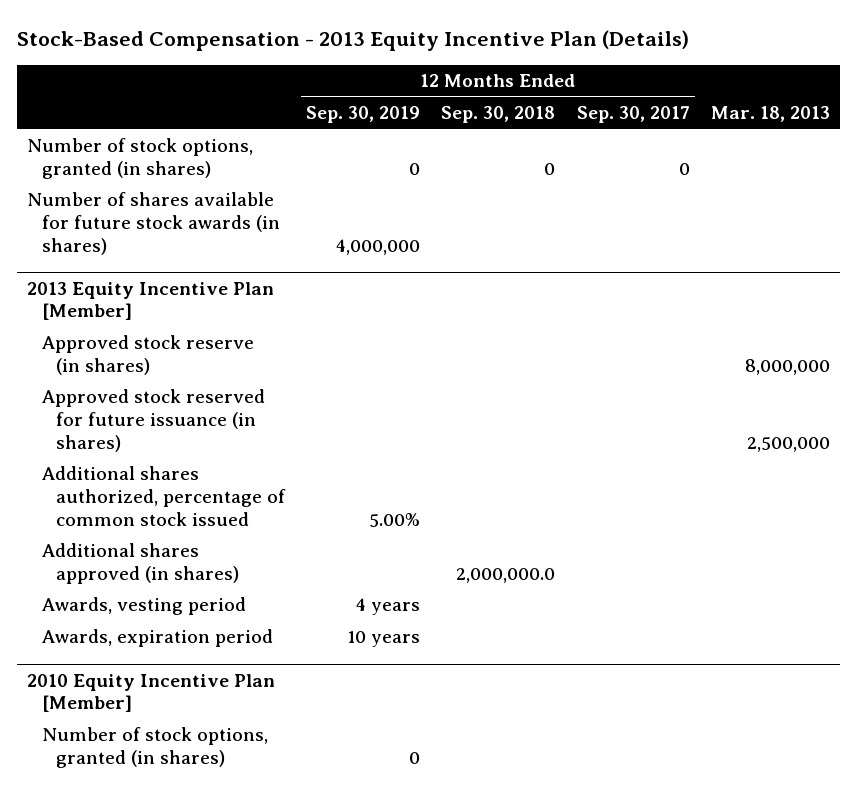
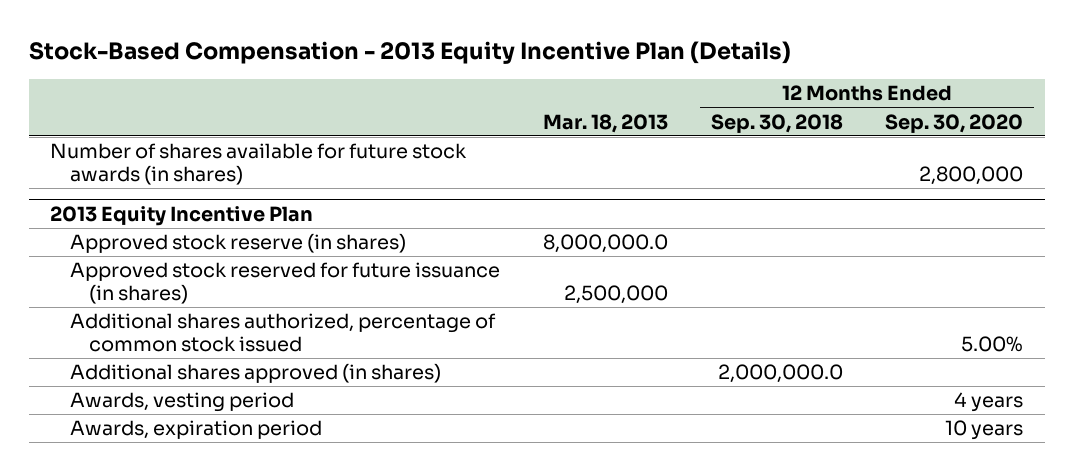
- | 12 Months Ended Sep. 30, 2019 | 12 Months Ended Sep. 30, 2018 | 12 Months Ended Sep. 30, 2017 | Mar. 18, 2013
+ | Mar. 18, 2013 | 12 Months Ended Sep. 30, 2018 | 12 Months Ended Sep. 30, 2020
- Number of stock options, granted (in shares) | 0 | 0 | 0 |
- 2013 Equity Incentive Plan [Member]
- Approved stock reserve (in shares) | | | | 8,000,000
+ 2013 Equity Incentive Plan
+ Approved stock reserve (in shares) | 8,000,000.0 | |
- 2010 Equity Incentive Plan [Member]
- Number of stock options, granted (in shares) | 0 | | |

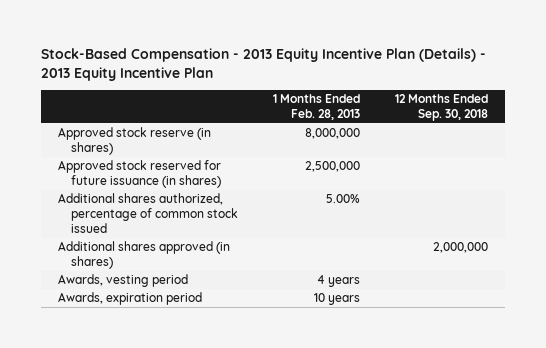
- Stock-Based Compensation - 2013 Equity Incentive Plan (Details)
+ Stock-Based Compensation - 2013 Equity Incentive Plan (Details) - 2013 Equity Incentive Plan
- | Mar. 18, 2013 | 12 Months Ended Sep. 30, 2018 | 12 Months Ended Sep. 30, 2020
+ | 1 Months Ended Feb. 28, 2013 | 12 Months Ended Sep. 30, 2018
- Number of shares available for future stock awards (in shares) | | | 2,800,000
- 2013 Equity Incentive Plan
- Approved stock reserve (in shares) | 8,000,000.0 | |
- Approved stock reserved for future issuance (in shares) | 2,500,000 | |
- Additional shares authorized, percentage of common stock issued | | | 5.00%
- Additional shares approved (in shares) | | 2,000,000.0 |
- Awards, vesting period | | | 4 years
- Awards, expiration period | | | 10 years
+ Approved stock reserve (in shares) | 8,000,000 |
+ Approved stock reserved for future issuance (in shares) | 2,500,000 |
+ Additional shares authorized, percentage of common stock issued | 5.00% |
+ Additional shares approved (in shares) | | 2,000,000
+ Awards, vesting period | 4 years |
+ Awards, expiration period | 10 years |

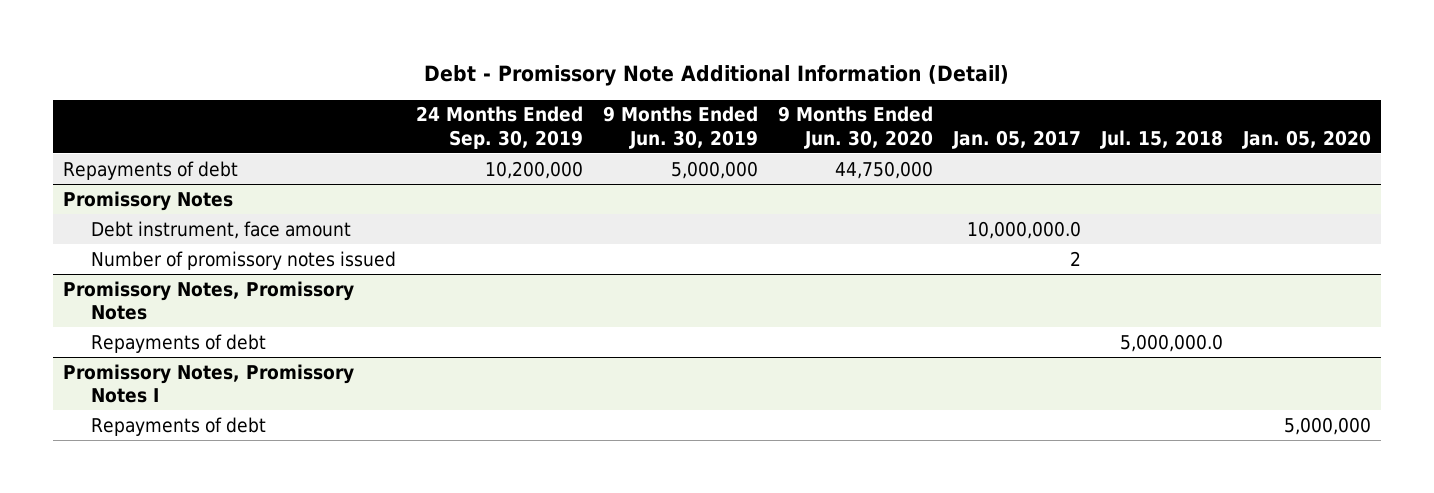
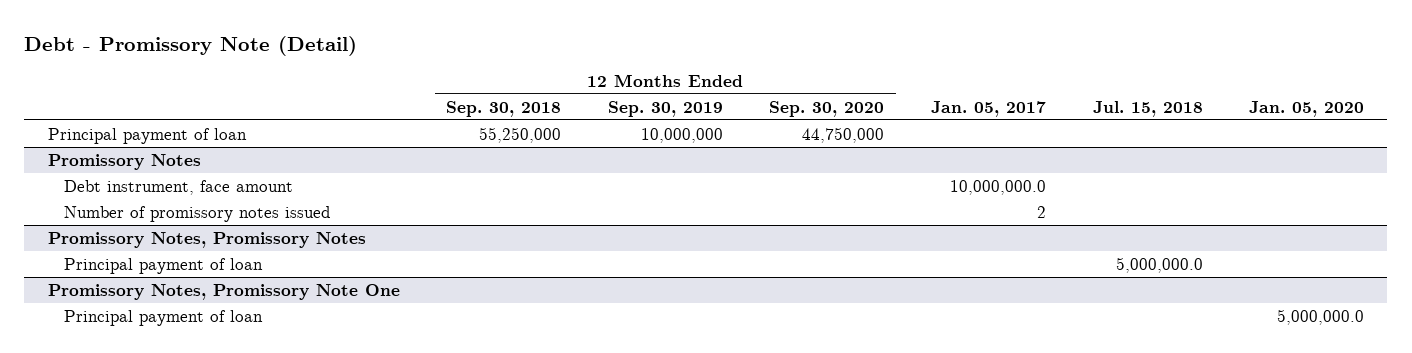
- Debt - Promissory Note Additional Information (Detail)
+ Debt - Promissory Note (Detail)
- | 24 Months Ended Sep. 30, 2019 | 9 Months Ended Jun. 30, 2019 | 9 Months Ended Jun. 30, 2020 | Jan. 05, 2017 | Jul. 15, 2018 | Jan. 05, 2020
+ | 12 Months Ended Sep. 30, 2018 | 12 Months Ended Sep. 30, 2019 | 12 Months Ended Sep. 30, 2020 | Jan. 05, 2017 | Jul. 15, 2018 | Jan. 05, 2020
- Repayments of debt | 10,200,000 | 5,000,000 | 44,750,000 | | |
+ Principal payment of loan | 55,250,000 | 10,000,000 | 44,750,000 | | |
@ Promissory Notes, Promissory Notes
- Repayments of debt | | | | | 5,000,000.0 |
- Promissory Notes, Promissory Notes I
- Repayments of debt | | | | | | 5,000,000
@ Promissory Notes, Promissory Notes
+ Principal payment of loan | | | | | 5,000,000.0 |
+ Promissory Notes, Promissory Note One
+ Principal payment of loan | | | | | | 5,000,000.0

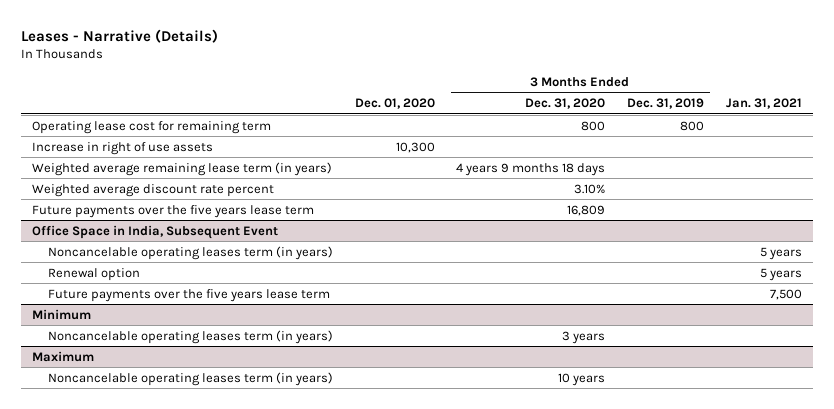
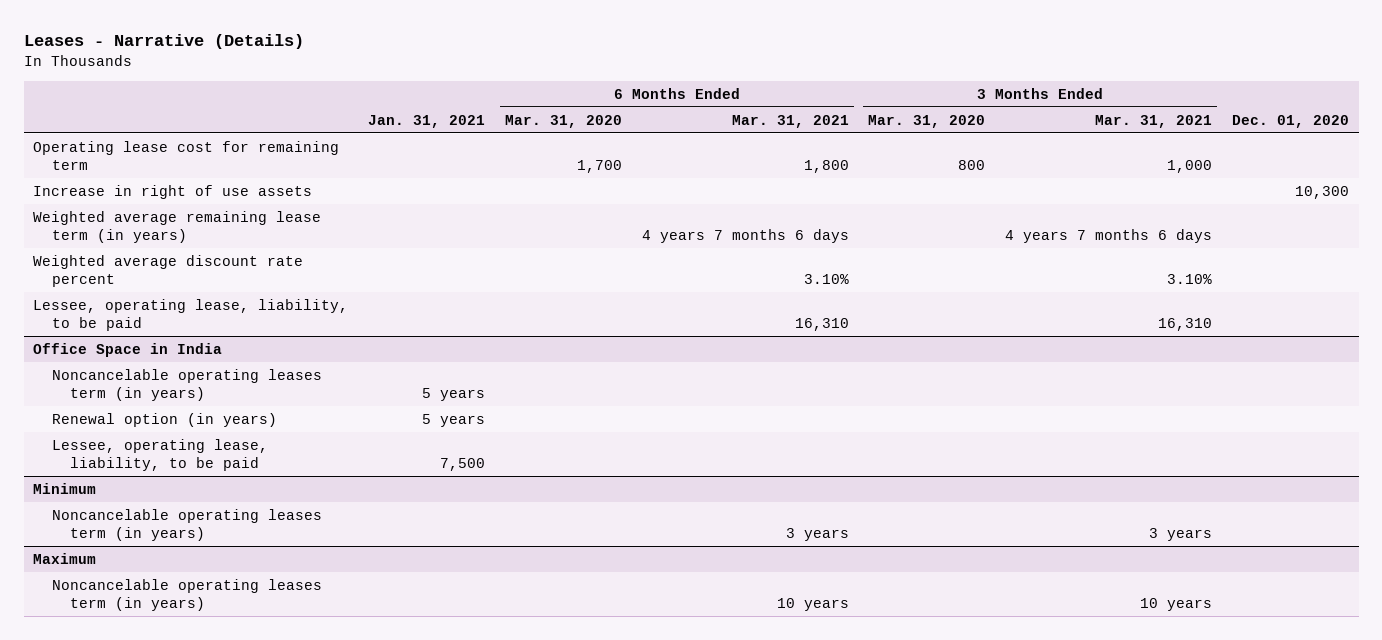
- | Dec. 01, 2020 | 3 Months Ended Dec. 31, 2020 | 3 Months Ended Dec. 31, 2019 | Jan. 31, 2021
+ | Jan. 31, 2021 | 6 Months Ended Mar. 31, 2020 | 6 Months Ended Mar. 31, 2021 | 3 Months Ended Mar. 31, 2020 | 3 Months Ended Mar. 31, 2021 | Dec. 01, 2020
- Future payments over the five years lease term | | 16,809 | |
- Office Space in India, Subsequent Event
+ Lessee, operating lease, liability, to be paid | | | 16,310 | | 16,310 |
+ Office Space in India
- Renewal option | | | | 5 years
- Future payments over the five years lease term | | | | 7,500
+ Renewal option (in years) | 5 years | | | | |
+ Lessee, operating lease, liability, to be paid | 7,500 | | | | |

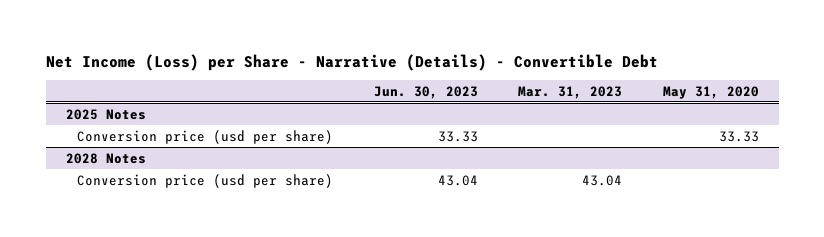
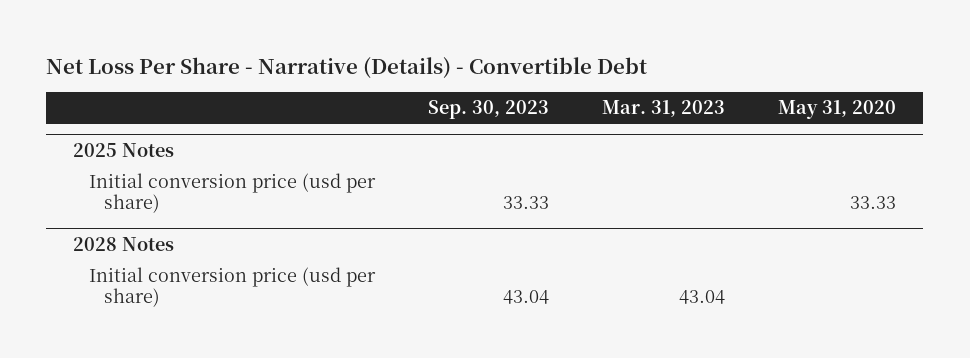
- Net Income (Loss) per Share - Narrative (Details) - Convertible Debt
+ Net Loss Per Share - Narrative (Details) - Convertible Debt
- | Jun. 30, 2023 | Mar. 31, 2023 | May 31, 2020
+ | Sep. 30, 2023 | Mar. 31, 2023 | May 31, 2020
@ 2025 Notes
- Conversion price (usd per share) | 33.33 | | 33.33
+ Initial conversion price (usd per share) | 33.33 | | 33.33
@ 2028 Notes
- Conversion price (usd per share) | 43.04 | 43.04 |
+ Initial conversion price (usd per share) | 43.04 | 43.04 |

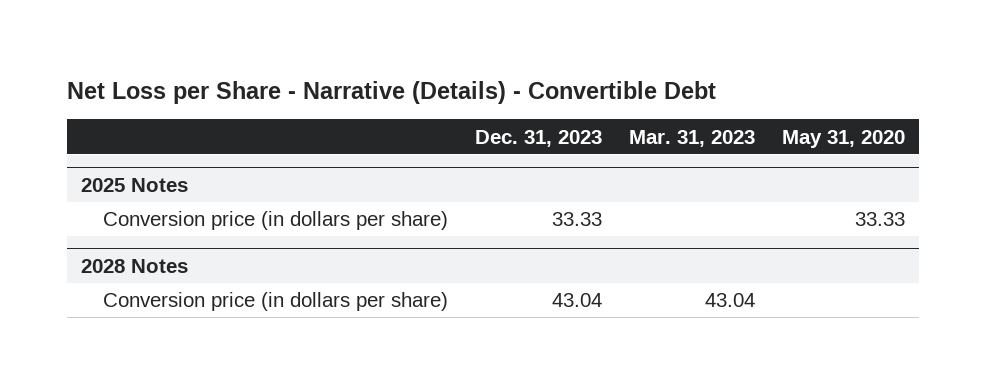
- Net Loss Per Share - Narrative (Details) - Convertible Debt
+ Net Loss per Share - Narrative (Details) - Convertible Debt
- | Sep. 30, 2023 | Mar. 31, 2023 | May 31, 2020
+ | Dec. 31, 2023 | Mar. 31, 2023 | May 31, 2020
@ 2025 Notes
- Initial conversion price (usd per share) | 33.33 | | 33.33
+ Conversion price (in dollars per share) | 33.33 | | 33.33
@ 2028 Notes
- Initial conversion price (usd per share) | 43.04 | 43.04 |
+ Conversion price (in dollars per share) | 43.04 | 43.04 |

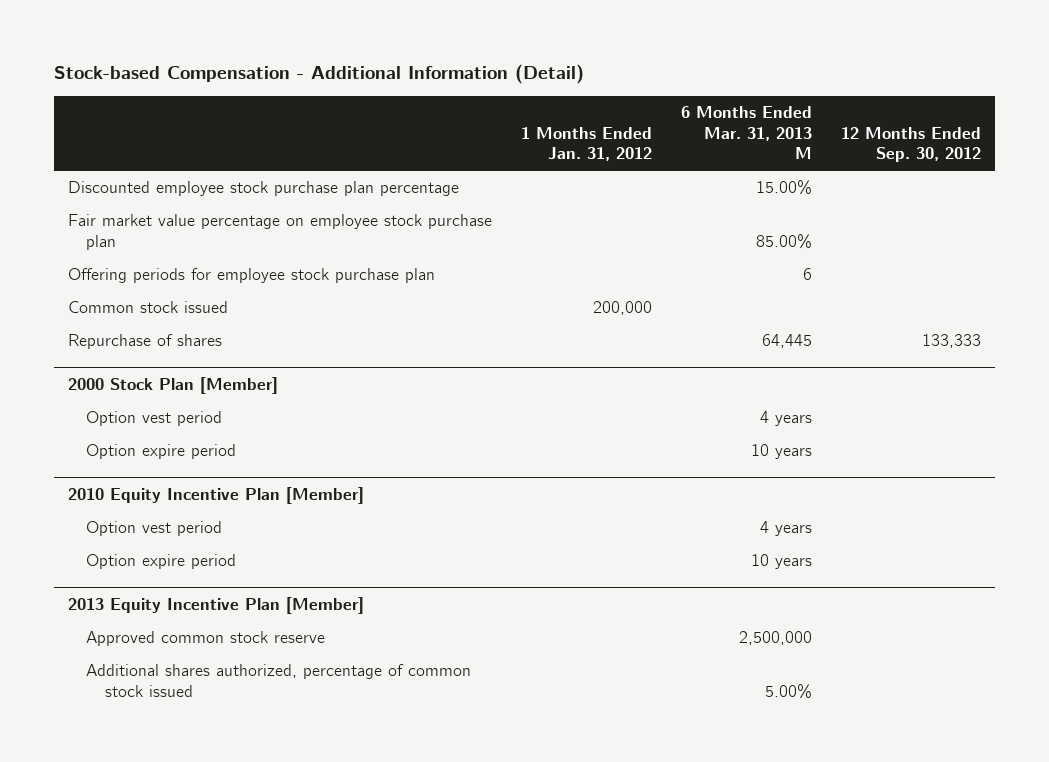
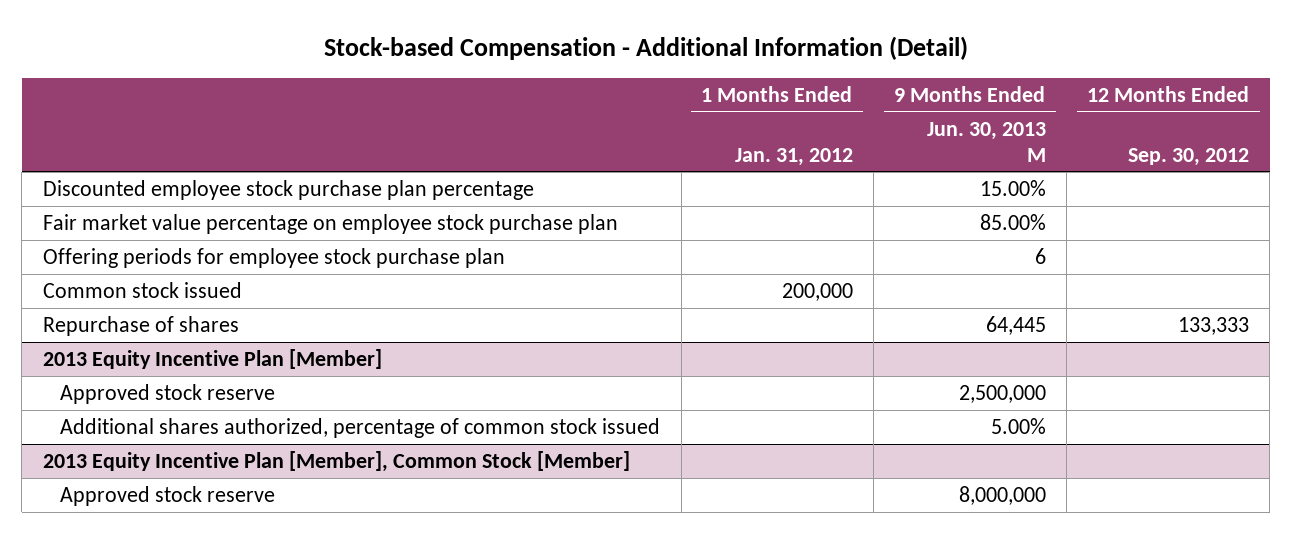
- | 1 Months Ended Jan. 31, 2012 | 6 Months Ended Mar. 31, 2013 M | 12 Months Ended Sep. 30, 2012
+ | 1 Months Ended Jan. 31, 2012 | 9 Months Ended Jun. 30, 2013 M | 12 Months Ended Sep. 30, 2012
- 2000 Stock Plan [Member]
- Option vest period | | 4 years |
- Option expire period | | 10 years |
- 2010 Equity Incentive Plan [Member]
- Option vest period | | 4 years |
- Option expire period | | 10 years |
@ 2013 Equity Incentive Plan [Member]
- Approved common stock reserve | | 2,500,000 |
+ Approved stock reserve | | 2,500,000 |
+ 2013 Equity Incentive Plan [Member], Common Stock [Member]
+ Approved stock reserve | | 8,000,000 |

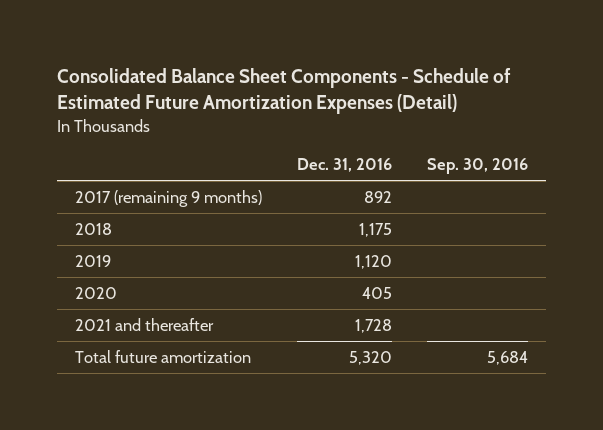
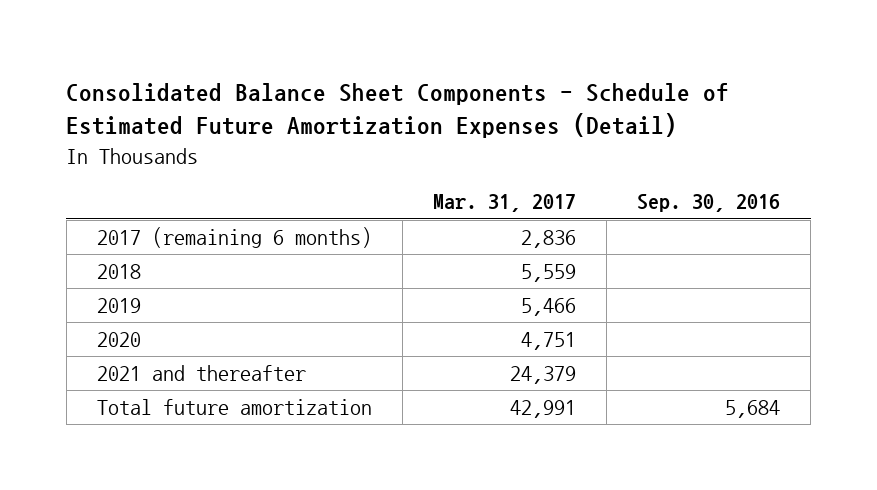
- | Dec. 31, 2016 | Sep. 30, 2016
+ | Mar. 31, 2017 | Sep. 30, 2016
- 2017 (remaining 9 months) | 892 |
+ 2017 (remaining 6 months) | 2,836 |

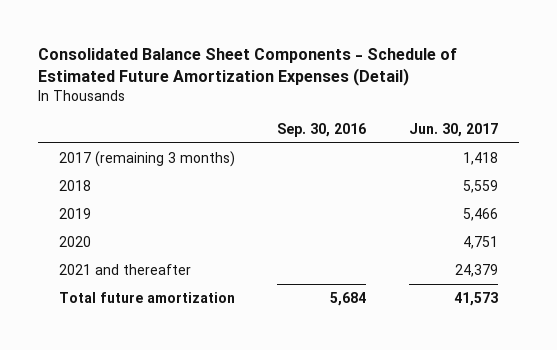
- | Mar. 31, 2017 | Sep. 30, 2016
+ | Sep. 30, 2016 | Jun. 30, 2017
- 2017 (remaining 6 months) | 2,836 |
+ 2017 (remaining 3 months) | | 1,418

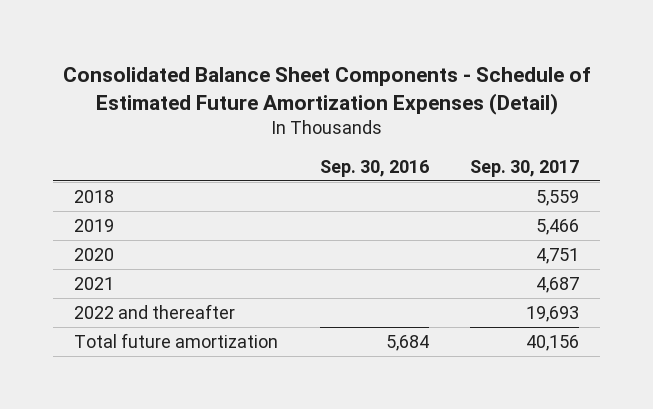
- | Sep. 30, 2016 | Jun. 30, 2017
+ | Sep. 30, 2016 | Sep. 30, 2017
- 2017 (remaining 3 months) | | 1,418
- 2021 and thereafter | | 24,379
+ 2021 | | 4,687
+ 2022 and thereafter | | 19,693

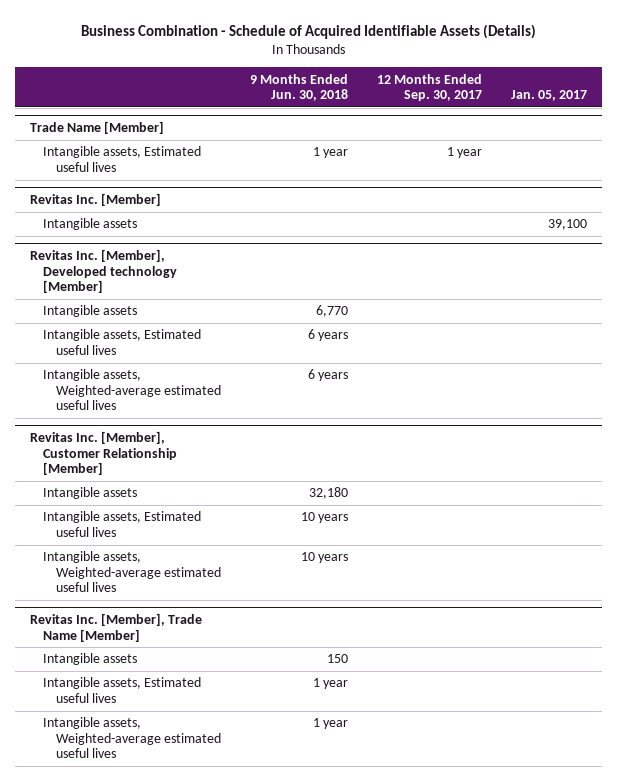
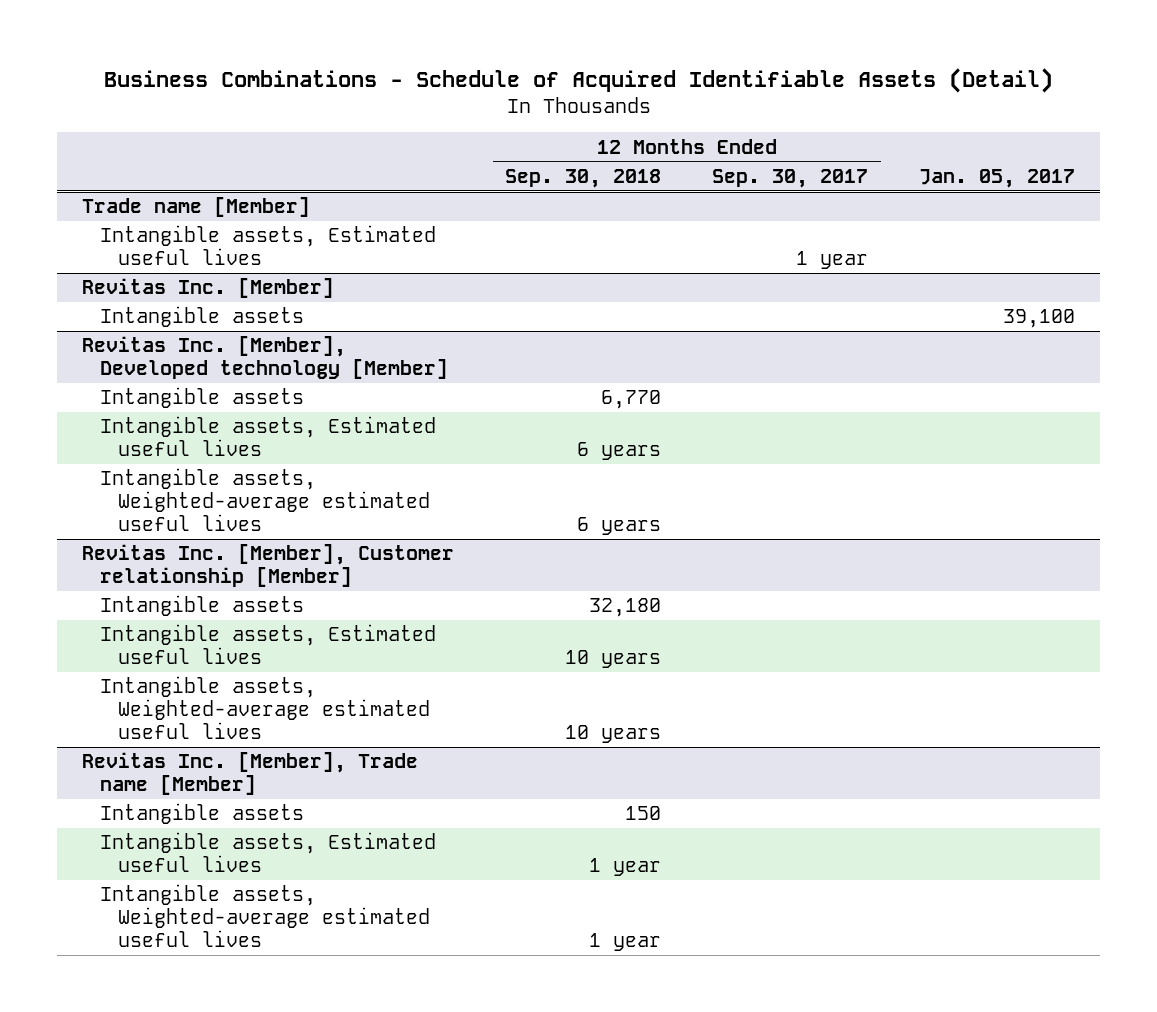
- Business Combination - Schedule of Acquired Identifiable Assets (Details)
+ Business Combinations - Schedule of Acquired Identifiable Assets (Detail)
- | 9 Months Ended Jun. 30, 2018 | 12 Months Ended Sep. 30, 2017 | Jan. 05, 2017
+ | 12 Months Ended Sep. 30, 2018 | 12 Months Ended Sep. 30, 2017 | Jan. 05, 2017
- Trade Name [Member]
+ Trade name [Member]
- Revitas Inc. [Member], Customer Relationship [Member]
+ Revitas Inc. [Member], Customer relationship [Member]
- Revitas Inc. [Member], Trade Name [Member]
+ Revitas Inc. [Member], Trade name [Member]

